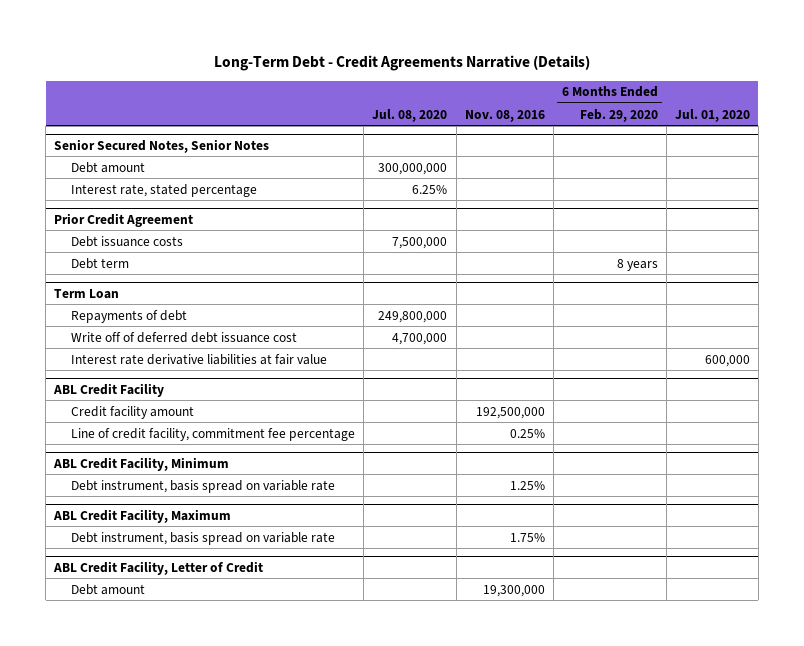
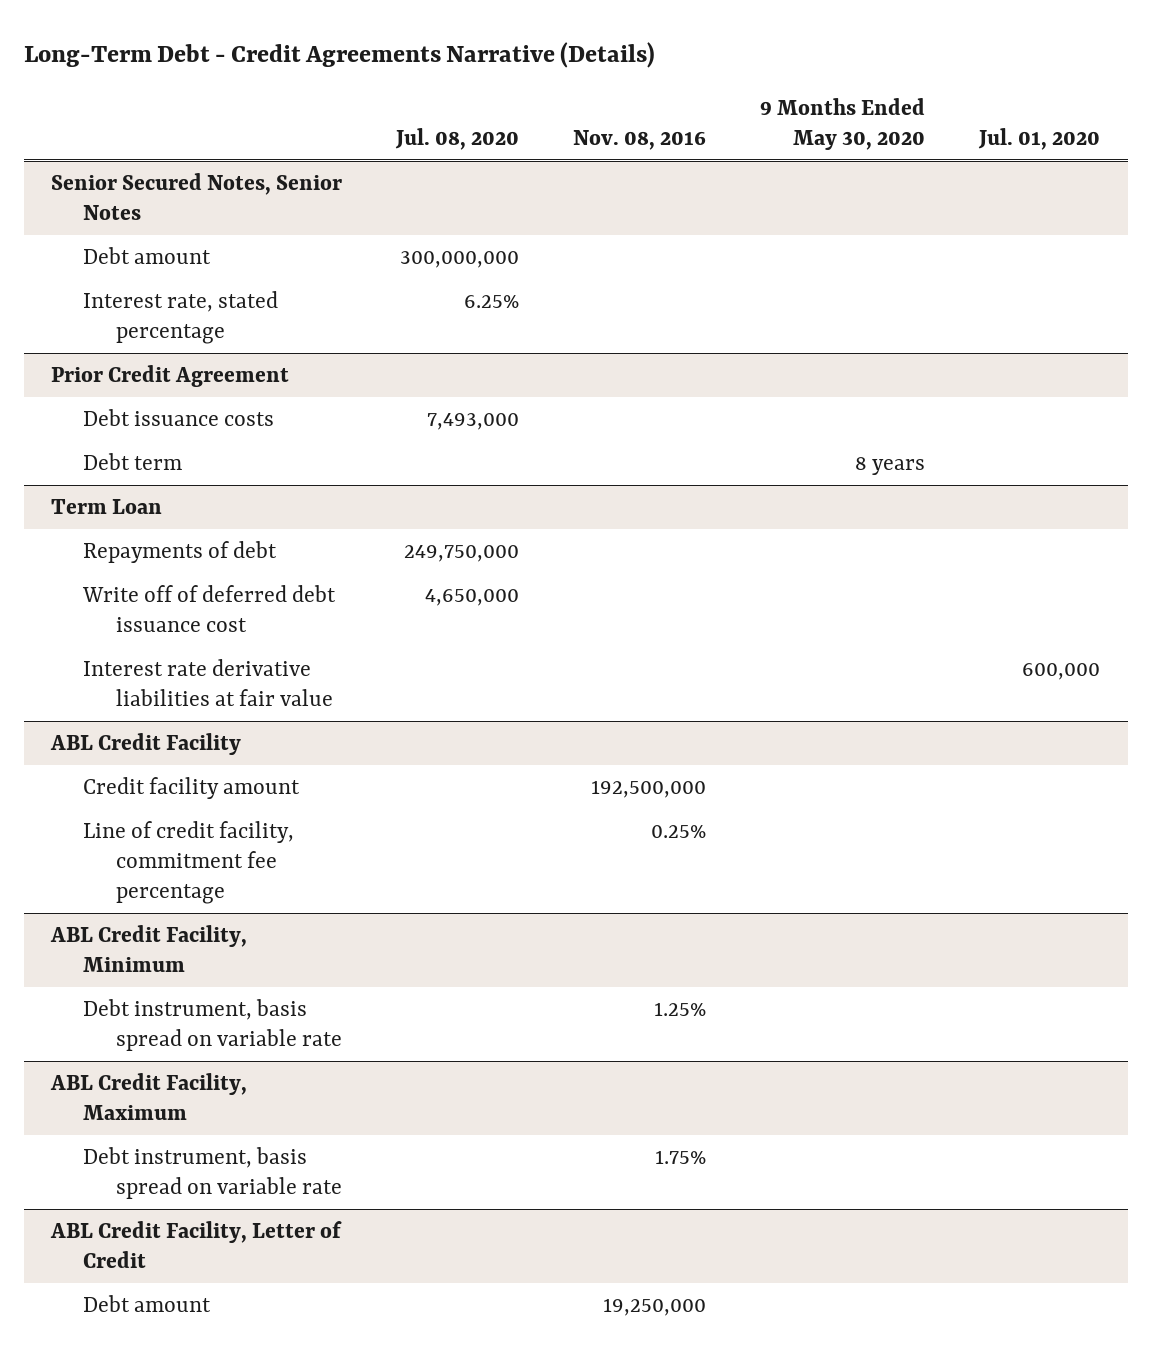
- | Jul. 08, 2020 | Nov. 08, 2016 | 6 Months Ended Feb. 29, 2020 | Jul. 01, 2020
+ | Jul. 08, 2020 | Nov. 08, 2016 | 9 Months Ended May 30, 2020 | Jul. 01, 2020
@ Prior Credit Agreement
- Debt issuance costs | 7,500,000 | | |
+ Debt issuance costs | 7,493,000 | | |
@ Term Loan
- Repayments of debt | 249,800,000 | | |
- Write off of deferred debt issuance cost | 4,700,000 | | |
+ Repayments of debt | 249,750,000 | | |
+ Write off of deferred debt issuance cost | 4,650,000 | | |
@ ABL Credit Facility, Letter of Credit
- Debt amount | | 19,300,000 | |
+ Debt amount | | 19,250,000 | |

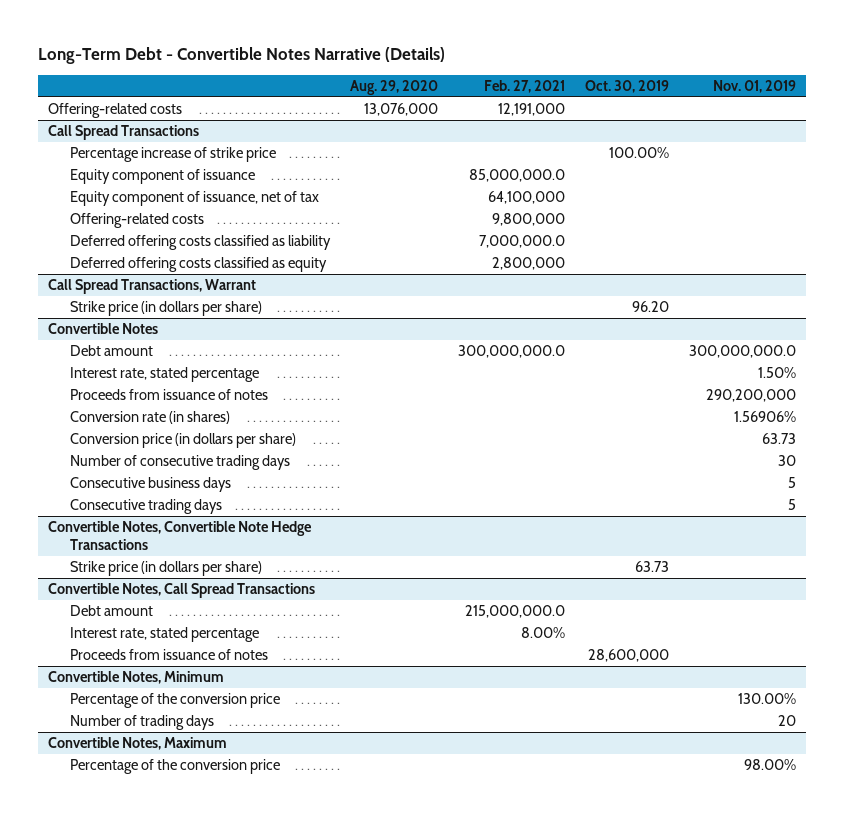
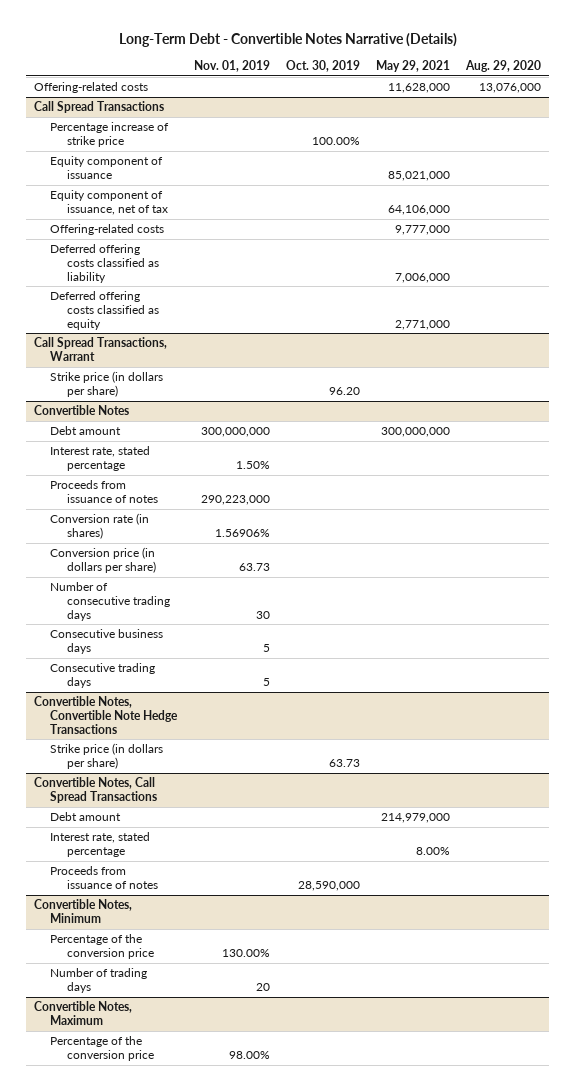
- | Aug. 29, 2020 | Feb. 27, 2021 | Oct. 30, 2019 | Nov. 01, 2019
+ | Nov. 01, 2019 | Oct. 30, 2019 | May 29, 2021 | Aug. 29, 2020
@ Convertible Notes
- Debt amount | | 300,000,000.0 | | 300,000,000.0
+ Debt amount | 300,000,000 | | 300,000,000 |
- Proceeds from issuance of notes | | | | 290,200,000
+ Proceeds from issuance of notes | 290,223,000 | | |
@ Convertible Notes, Call Spread Transactions
- Proceeds from issuance of notes | | | 28,600,000 |
+ Proceeds from issuance of notes | | 28,590,000 | |

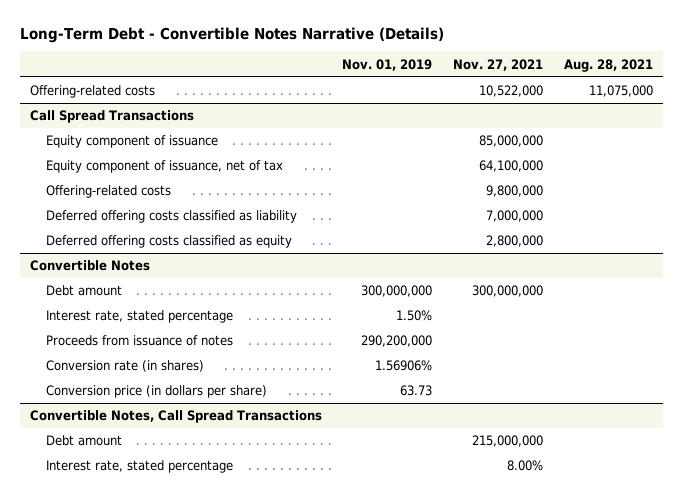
- | Nov. 01, 2019 | Oct. 30, 2019 | May 29, 2021 | Aug. 29, 2020
+ | Nov. 01, 2019 | Nov. 27, 2021 | Aug. 28, 2021
@ Call Spread Transactions
- Percentage increase of strike price | | 100.00% | |
- Call Spread Transactions, Warrant
- Strike price (in dollars per share) | | 96.20 | |
@ Convertible Notes
- Proceeds from issuance of notes | 290,223,000 | | |
+ Proceeds from issuance of notes | 290,200,000 | |
- Number of consecutive trading days | 30 | | |
- Consecutive business days | 5 | | |
- Consecutive trading days | 5 | | |
- Convertible Notes, Convertible Note Hedge Transactions
- Strike price (in dollars per share) | | 63.73 | |
@ Convertible Notes, Call Spread Transactions
- Proceeds from issuance of notes | | 28,590,000 | |
- Convertible Notes, Minimum
- Percentage of the conversion price | 130.00% | | |
- Number of trading days | 20 | | |
- Convertible Notes, Maximum
- Percentage of the conversion price | 98.00% | | |

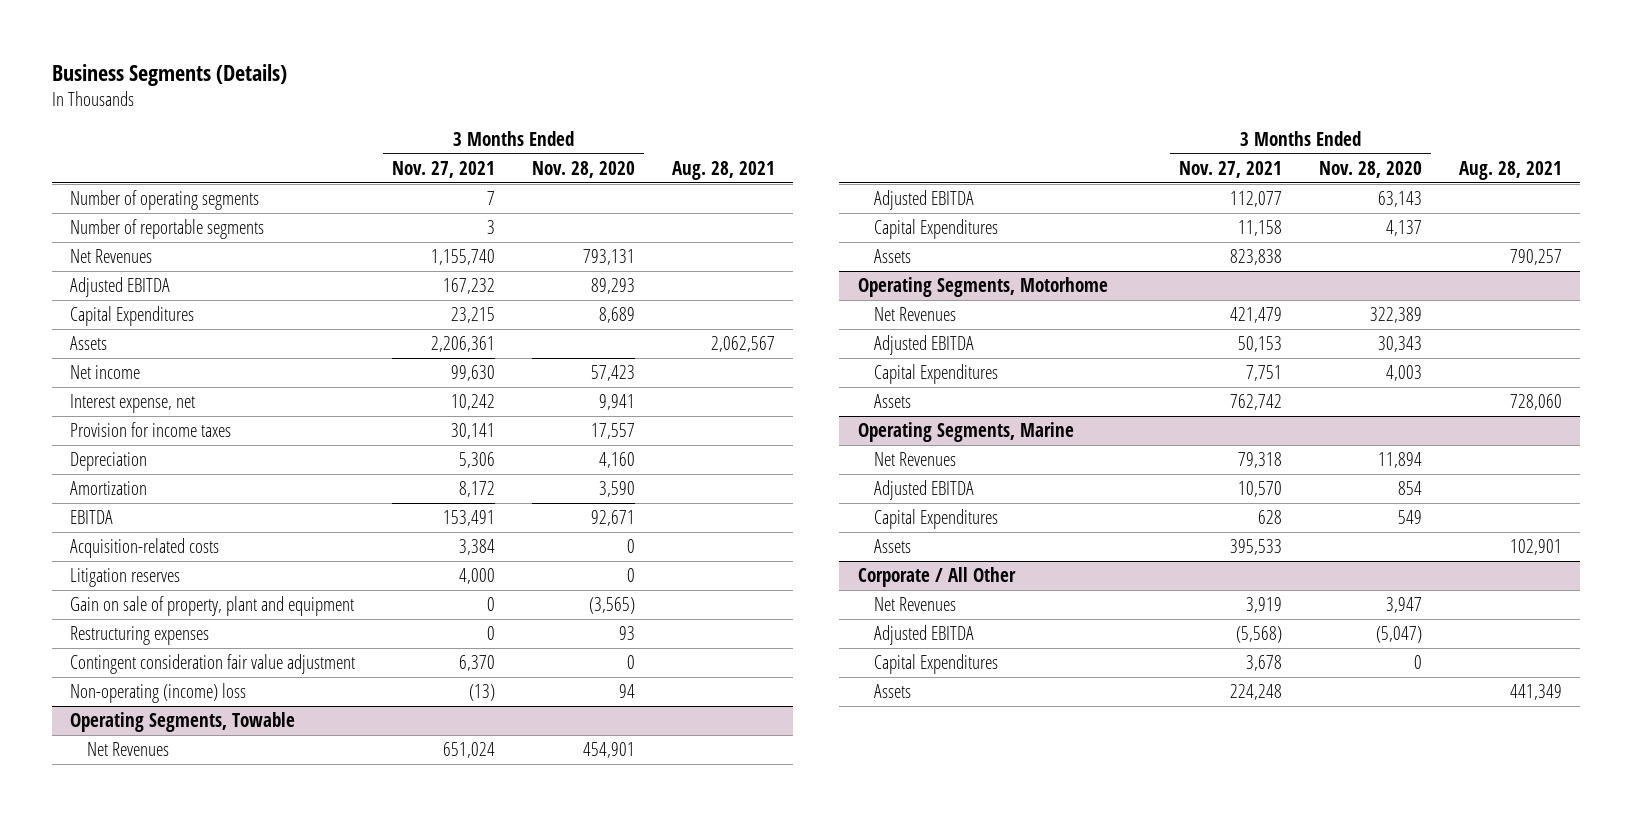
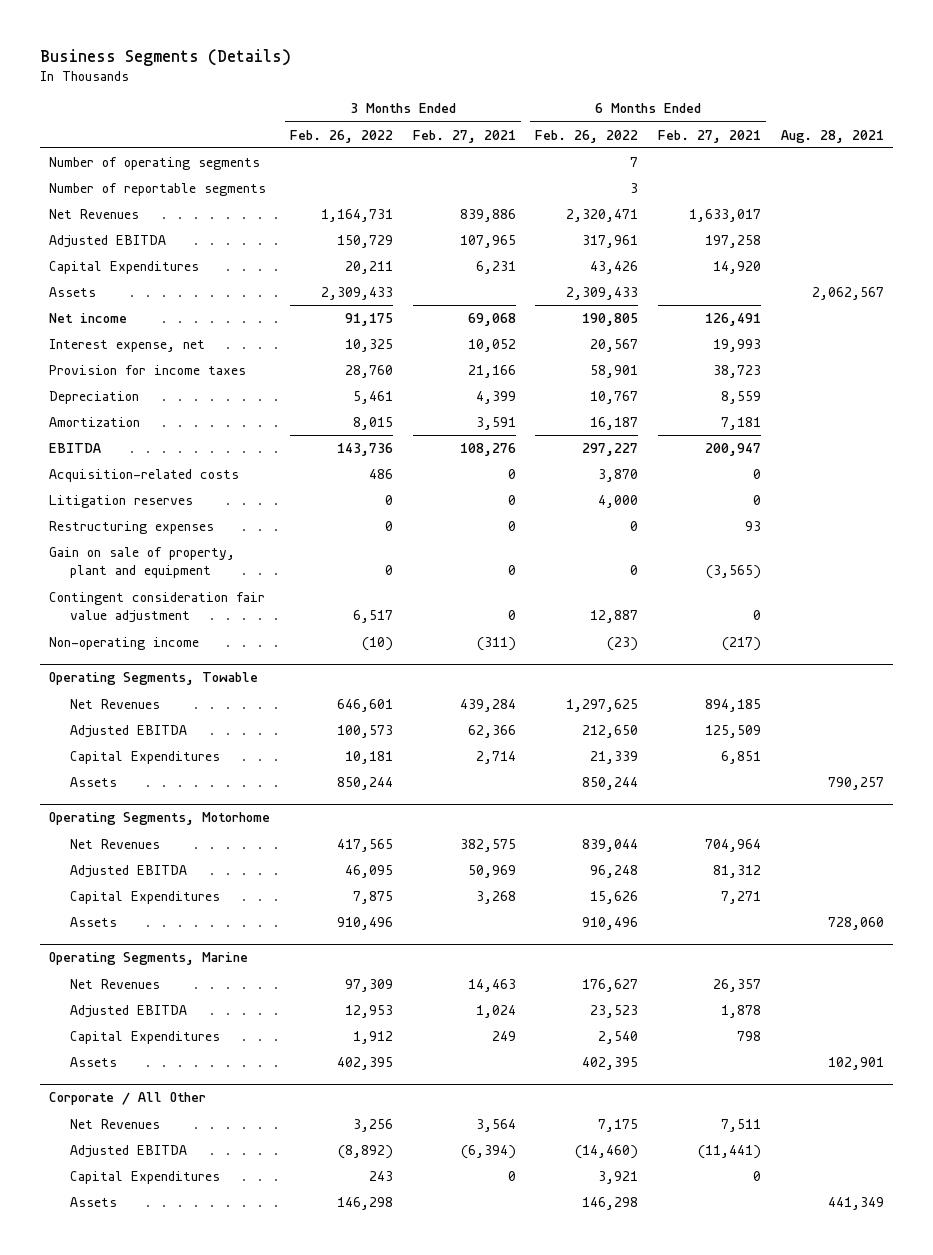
- | 3 Months Ended Nov. 27, 2021 | 3 Months Ended Nov. 28, 2020 | Aug. 28, 2021
+ | 3 Months Ended Feb. 26, 2022 | 3 Months Ended Feb. 27, 2021 | 6 Months Ended Feb. 26, 2022 | 6 Months Ended Feb. 27, 2021 | Aug. 28, 2021
moved down: Gain on sale of property, plant and equipment | 0 | 0 | 0 | (3,565) |
- Non-operating (income) loss | (13) | 94 |
+ Non-operating income | (10) | (311) | (23) | (217) |

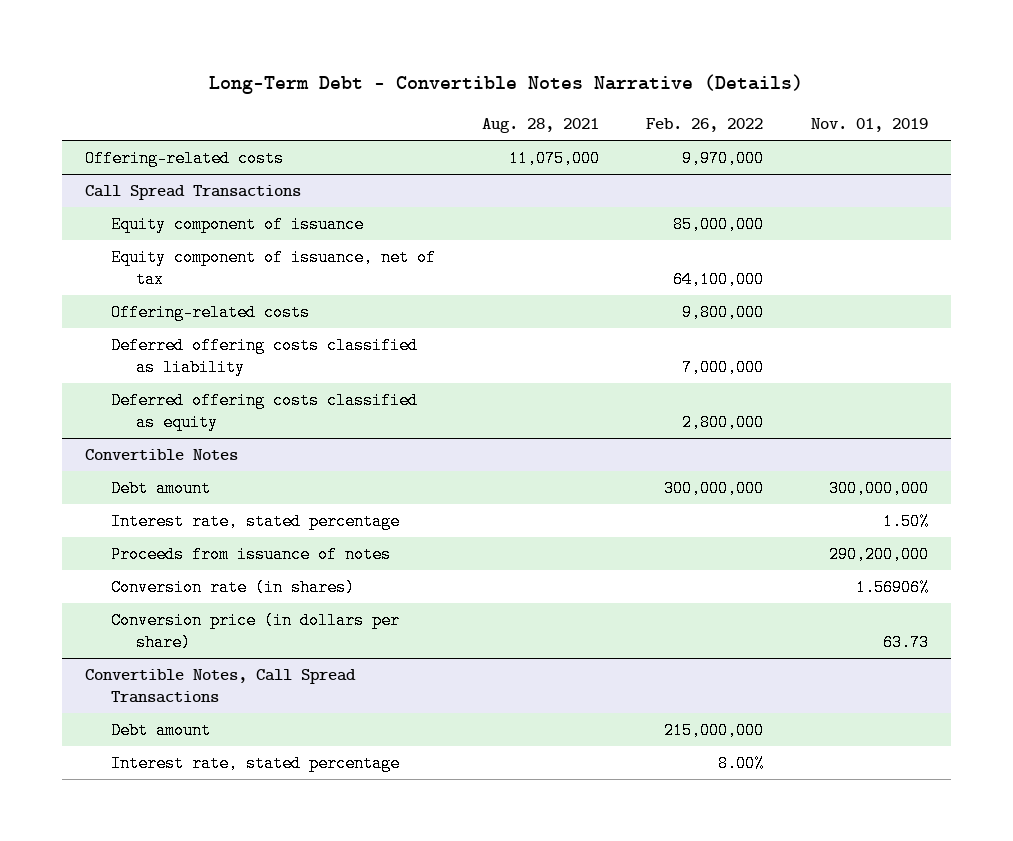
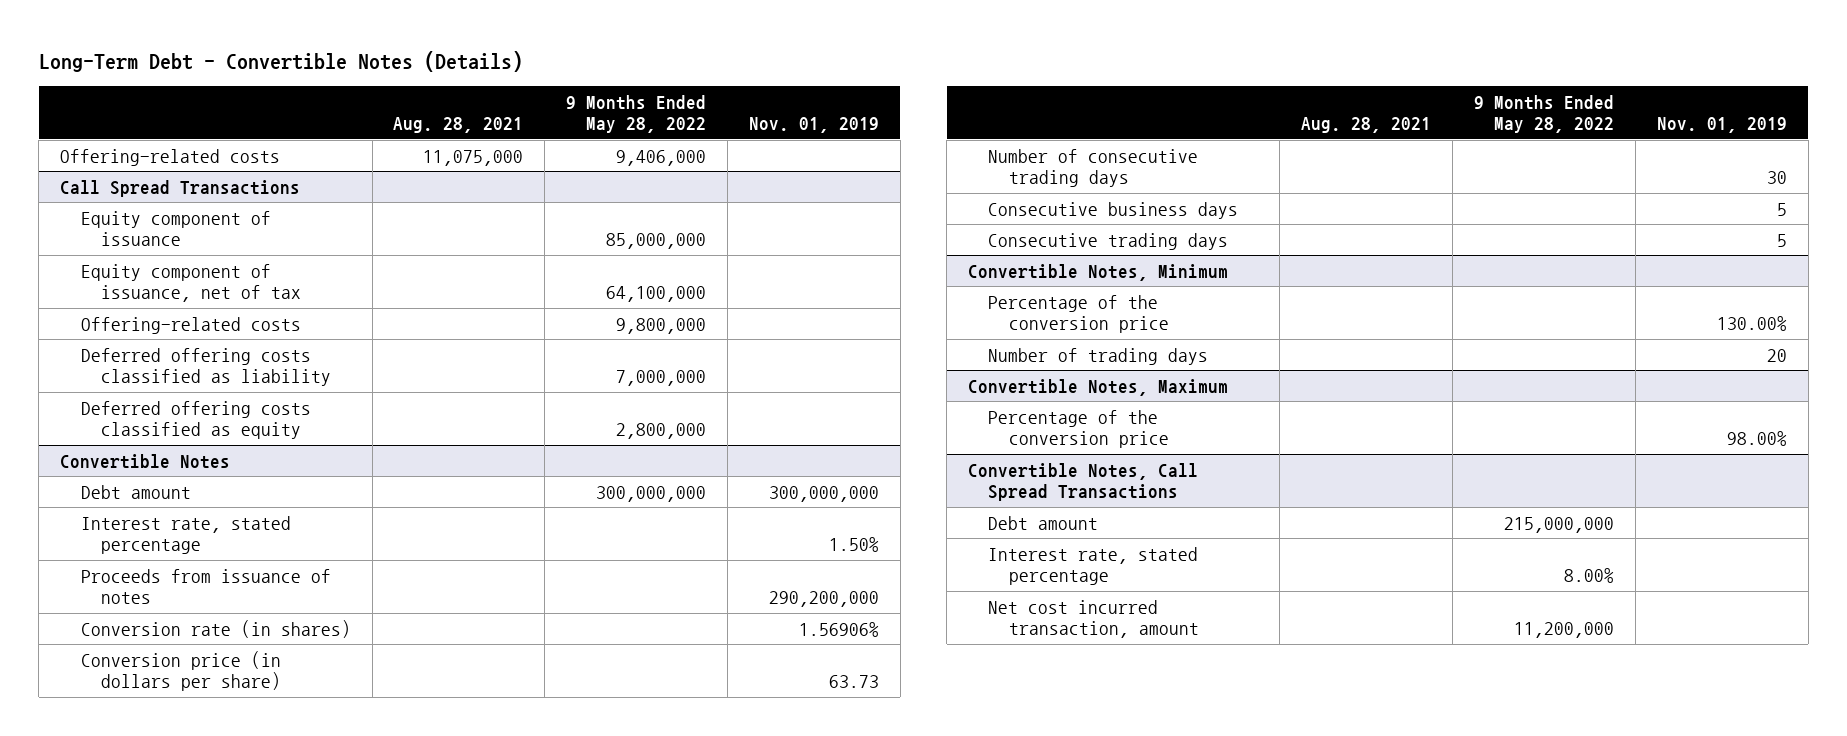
- Long-Term Debt - Convertible Notes Narrative (Details)
+ Long-Term Debt - Convertible Notes (Details)
- | Aug. 28, 2021 | Feb. 26, 2022 | Nov. 01, 2019
+ | Aug. 28, 2021 | 9 Months Ended May 28, 2022 | Nov. 01, 2019
@ Convertible Notes
+ Number of consecutive trading days | | | 30
+ Consecutive business days | | | 5
+ Consecutive trading days | | | 5
+ Convertible Notes, Minimum
+ Percentage of the conversion price | | | 130.00%
+ Number of trading days | | | 20
+ Convertible Notes, Maximum
+ Percentage of the conversion price | | | 98.00%
@ Convertible Notes, Call Spread Transactions
+ Net cost incurred transaction, amount | | 11,200,000 |

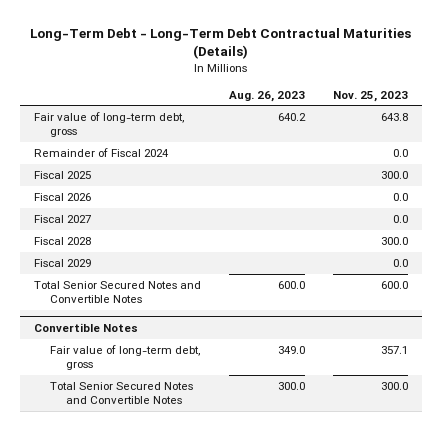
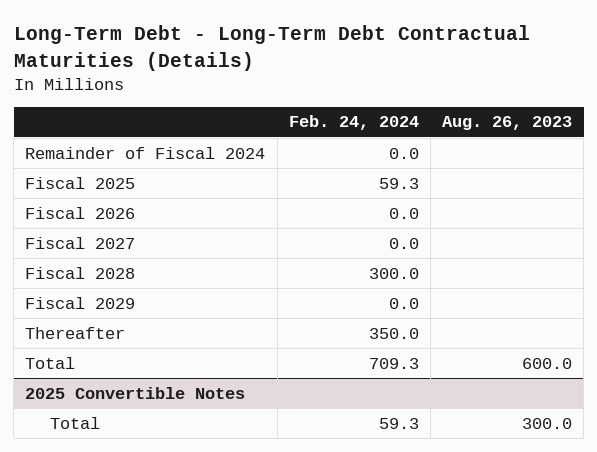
- | Aug. 26, 2023 | Nov. 25, 2023
+ | Feb. 24, 2024 | Aug. 26, 2023
- Fair value of long-term debt, gross | 640.2 | 643.8
- Total Senior Secured Notes and Convertible Notes | 600.0 | 600.0
- Convertible Notes
- Fair value of long-term debt, gross | 349.0 | 357.1
- Total Senior Secured Notes and Convertible Notes | 300.0 | 300.0
+ Thereafter | 350.0 |
+ Total | 709.3 | 600.0
+ 2025 Convertible Notes
+ Total | 59.3 | 300.0

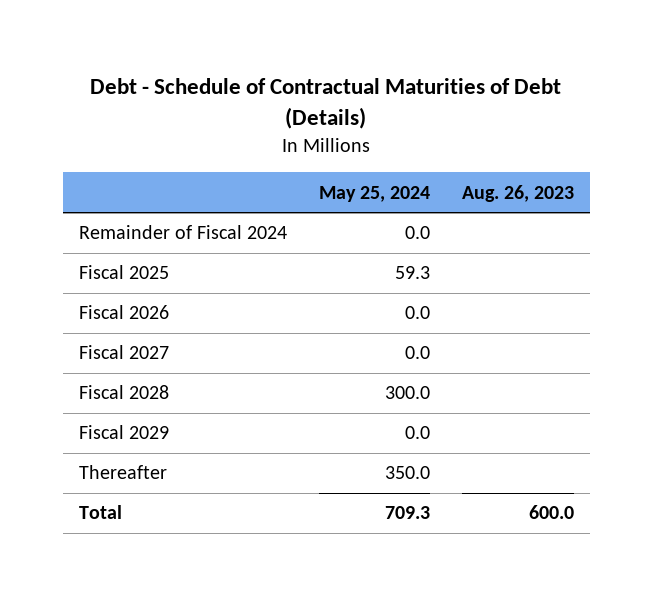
- Long-Term Debt - Long-Term Debt Contractual Maturities (Details)
+ Debt - Schedule of Contractual Maturities of Debt (Details)
- | Feb. 24, 2024 | Aug. 26, 2023
+ | May 25, 2024 | Aug. 26, 2023
- 2025 Convertible Notes
- Total | 59.3 | 300.0

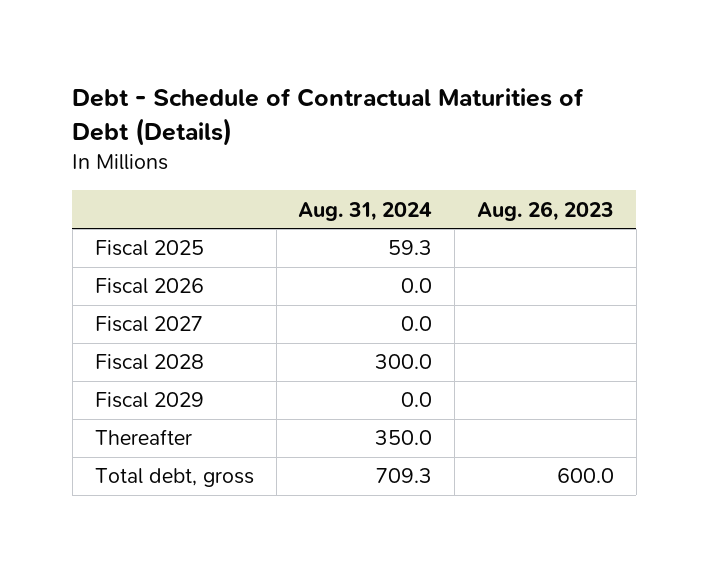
- | May 25, 2024 | Aug. 26, 2023
+ | Aug. 31, 2024 | Aug. 26, 2023
- Remainder of Fiscal 2024 | 0.0 |
- Total | 709.3 | 600.0
+ Total debt, gross | 709.3 | 600.0

